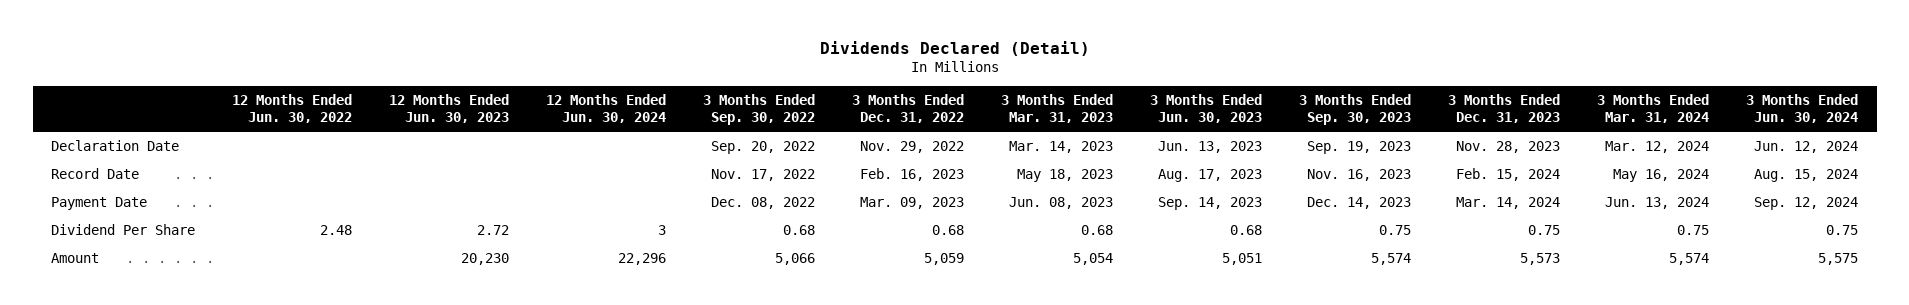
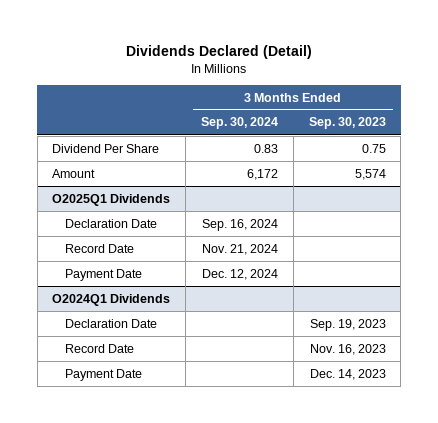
- | 12 Months Ended Jun. 30, 2022 | 12 Months Ended Jun. 30, 2023 | 12 Months Ended Jun. 30, 2024 | 3 Months Ended Sep. 30, 2022 | 3 Months Ended Dec. 31, 2022 | 3 Months Ended Mar. 31, 2023 | 3 Months Ended Jun. 30, 2023 | 3 Months Ended Sep. 30, 2023 | 3 Months Ended Dec. 31, 2023 | 3 Months Ended Mar. 31, 2024 | 3 Months Ended Jun. 30, 2024
+ | 3 Months Ended Sep. 30, 2024 | 3 Months Ended Sep. 30, 2023
moved up: Dividend Per Share | 0.83 | 0.75
moved up: Amount | 6,172 | 5,574
+ O2025Q1 Dividends
+ Declaration Date | Sep. 16, 2024 |
+ Record Date | Nov. 21, 2024 |
+ Payment Date | Dec. 12, 2024 |
+ O2024Q1 Dividends

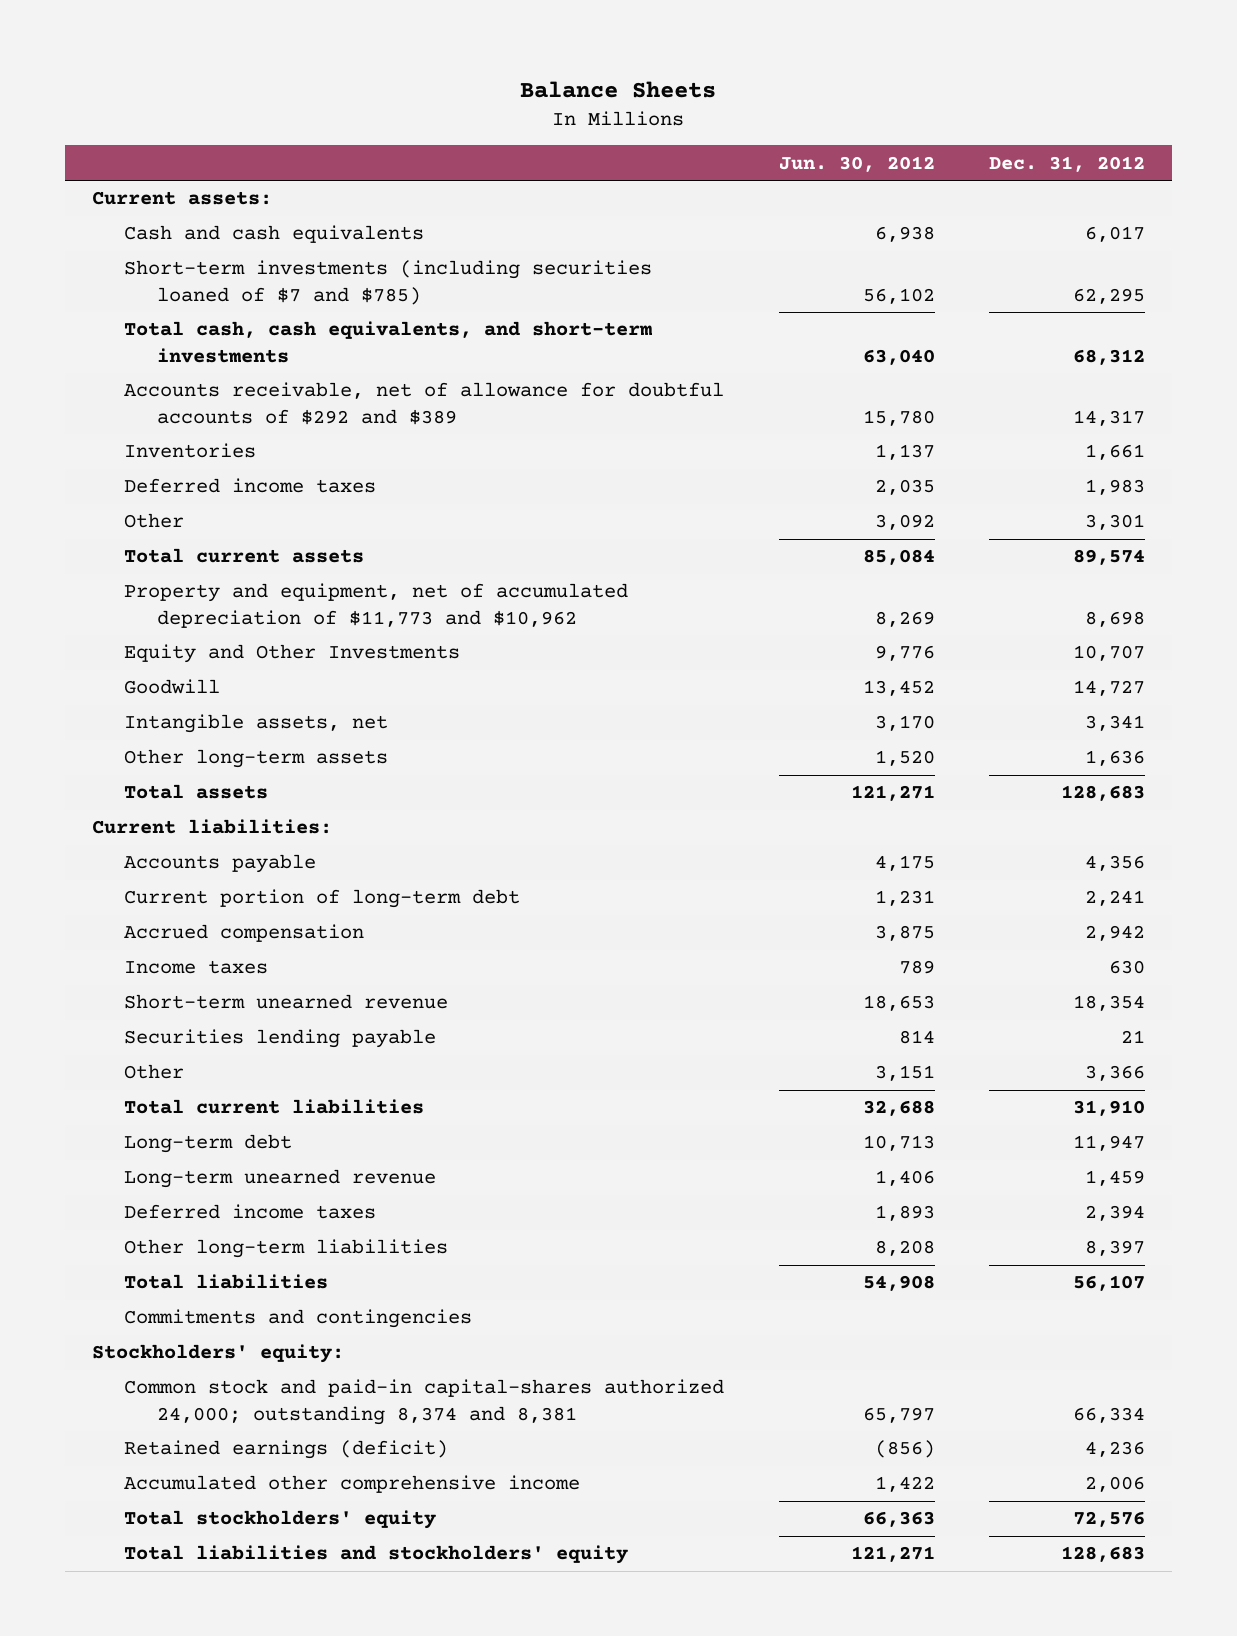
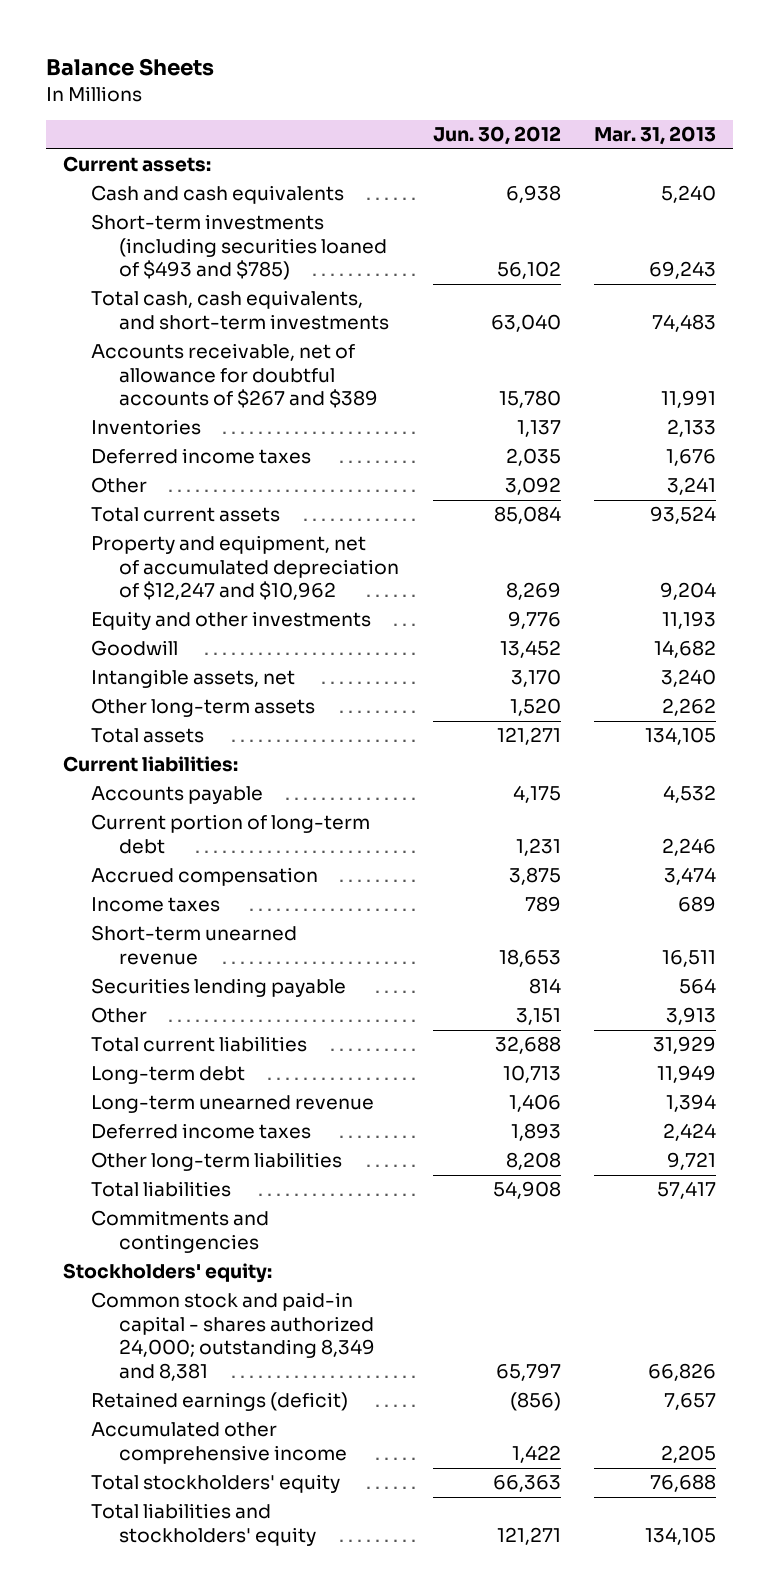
- | Jun. 30, 2012 | Dec. 31, 2012
+ | Jun. 30, 2012 | Mar. 31, 2013
- Short-term investments (including securities loaned of $7 and $785) | 56,102 | 62,295
+ Short-term investments (including securities loaned of $493 and $785) | 56,102 | 69,243
- Accounts receivable, net of allowance for doubtful accounts of $292 and $389 | 15,780 | 14,317
+ Accounts receivable, net of allowance for doubtful accounts of $267 and $389 | 15,780 | 11,991
- Property and equipment, net of accumulated depreciation of $11,773 and $10,962 | 8,269 | 8,698
- Equity and Other Investments | 9,776 | 10,707
+ Property and equipment, net of accumulated depreciation of $12,247 and $10,962 | 8,269 | 9,204
+ Equity and other investments | 9,776 | 11,193
- Common stock and paid-in capital-shares authorized 24,000; outstanding 8,374 and 8,381 | 65,797 | 66,334
+ Common stock and paid-in capital - shares authorized 24,000; outstanding 8,349 and 8,381 | 65,797 | 66,826

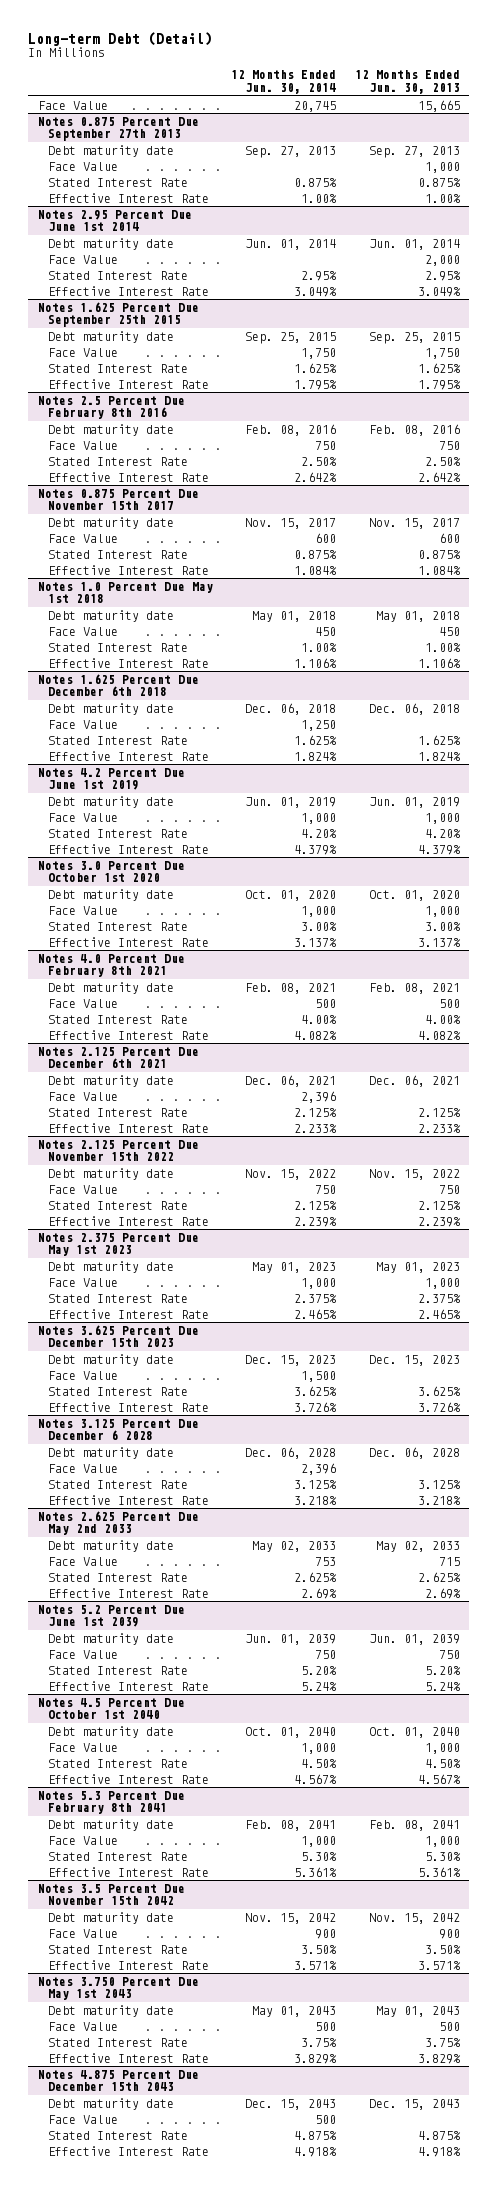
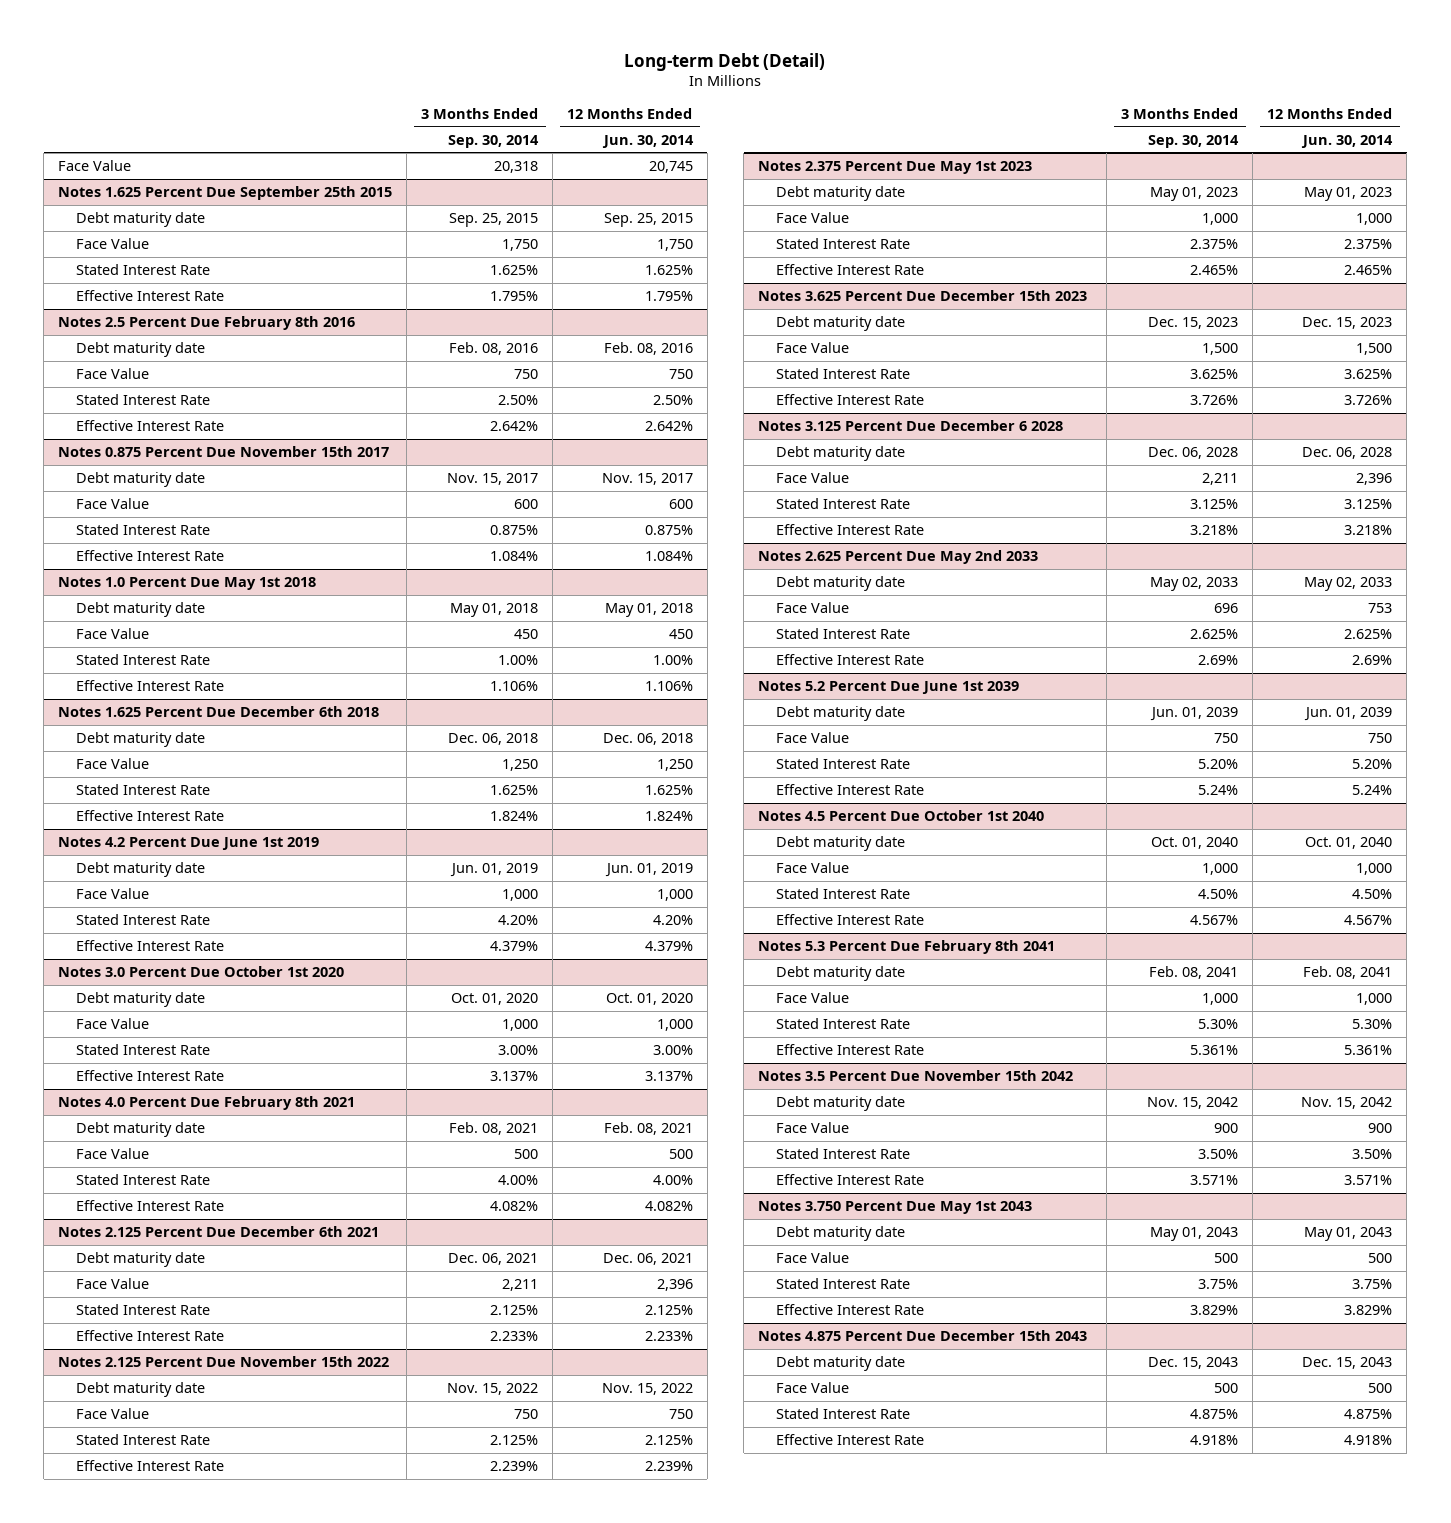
- | 12 Months Ended Jun. 30, 2014 | 12 Months Ended Jun. 30, 2013
+ | 3 Months Ended Sep. 30, 2014 | 12 Months Ended Jun. 30, 2014
- Notes 0.875 Percent Due September 27th 2013
- Debt maturity date | Sep. 27, 2013 | Sep. 27, 2013
- Face Value | | 1,000
- Stated Interest Rate | 0.875% | 0.875%
- Effective Interest Rate | 1.00% | 1.00%
- Notes 2.95 Percent Due June 1st 2014
- Debt maturity date | Jun. 01, 2014 | Jun. 01, 2014
- Face Value | | 2,000
- Stated Interest Rate | 2.95% | 2.95%
- Effective Interest Rate | 3.049% | 3.049%

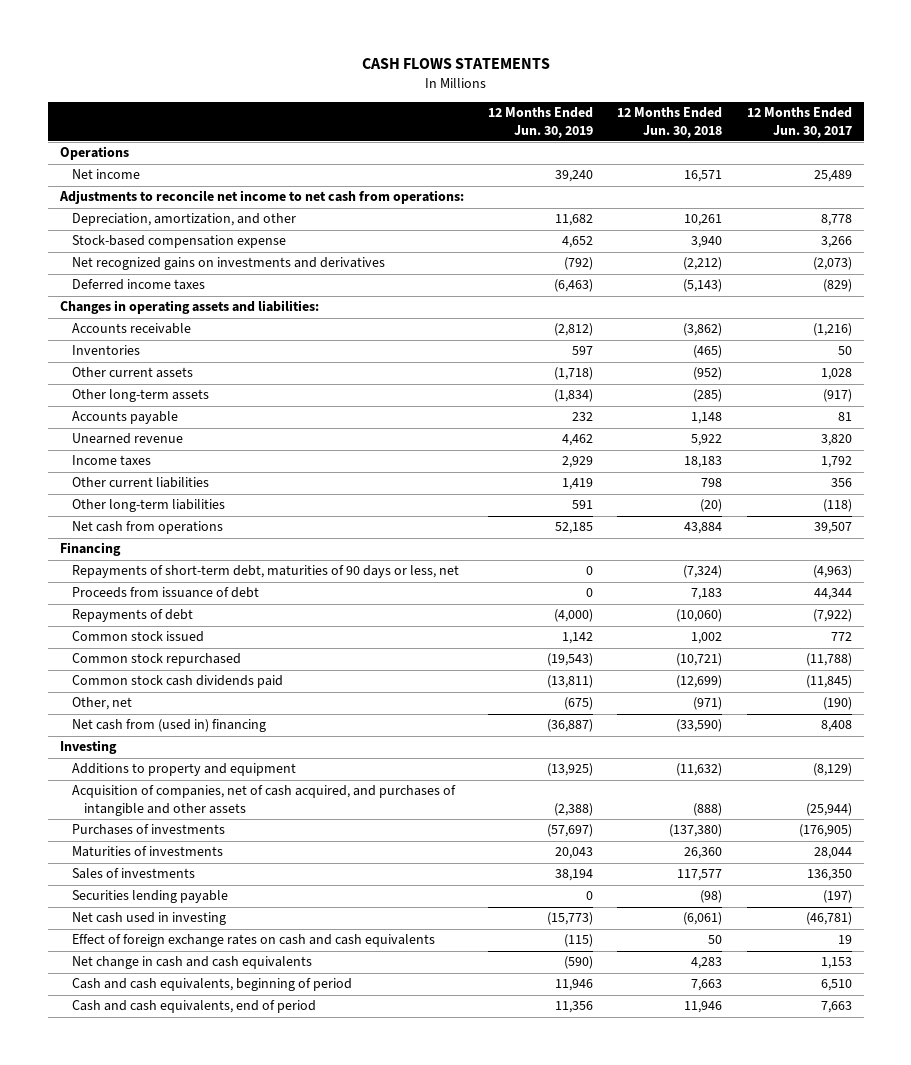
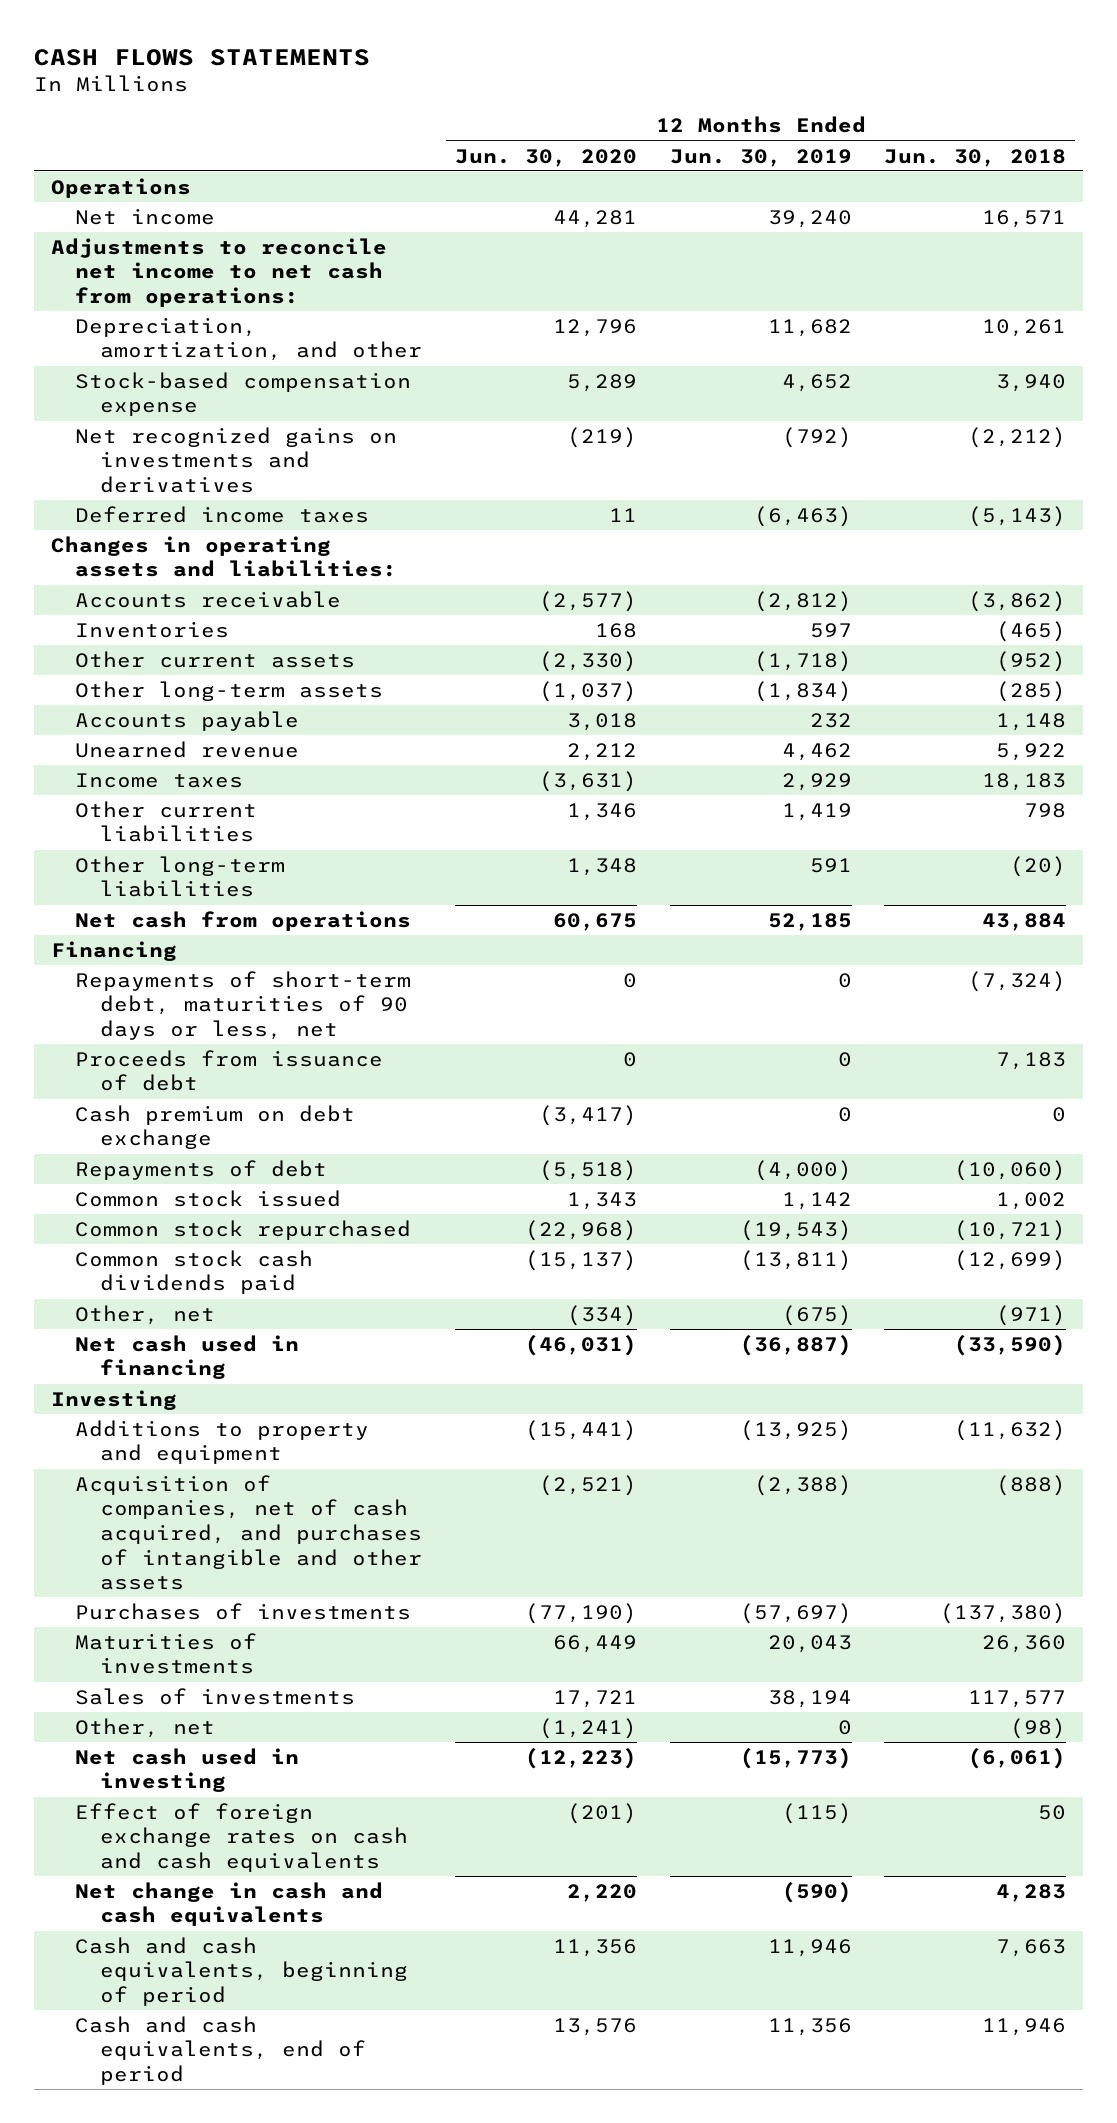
- | 12 Months Ended Jun. 30, 2019 | 12 Months Ended Jun. 30, 2018 | 12 Months Ended Jun. 30, 2017
+ | 12 Months Ended Jun. 30, 2020 | 12 Months Ended Jun. 30, 2019 | 12 Months Ended Jun. 30, 2018
+ Cash premium on debt exchange | (3,417) | 0 | 0
- Net cash from (used in) financing | (36,887) | (33,590) | 8,408
+ Net cash used in financing | (46,031) | (36,887) | (33,590)
- Securities lending payable | 0 | (98) | (197)
+ Other, net | (1,241) | 0 | (98)

